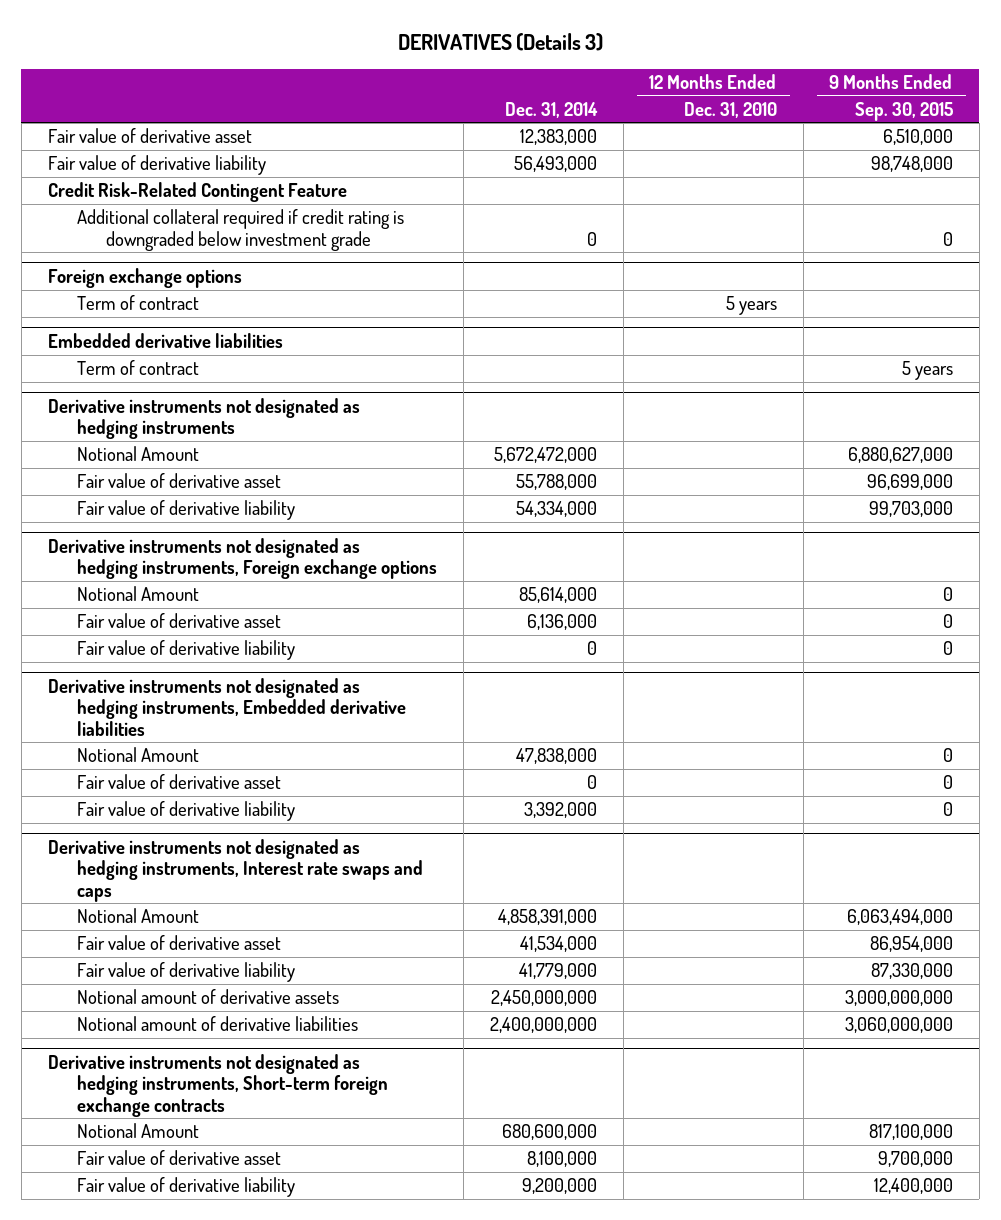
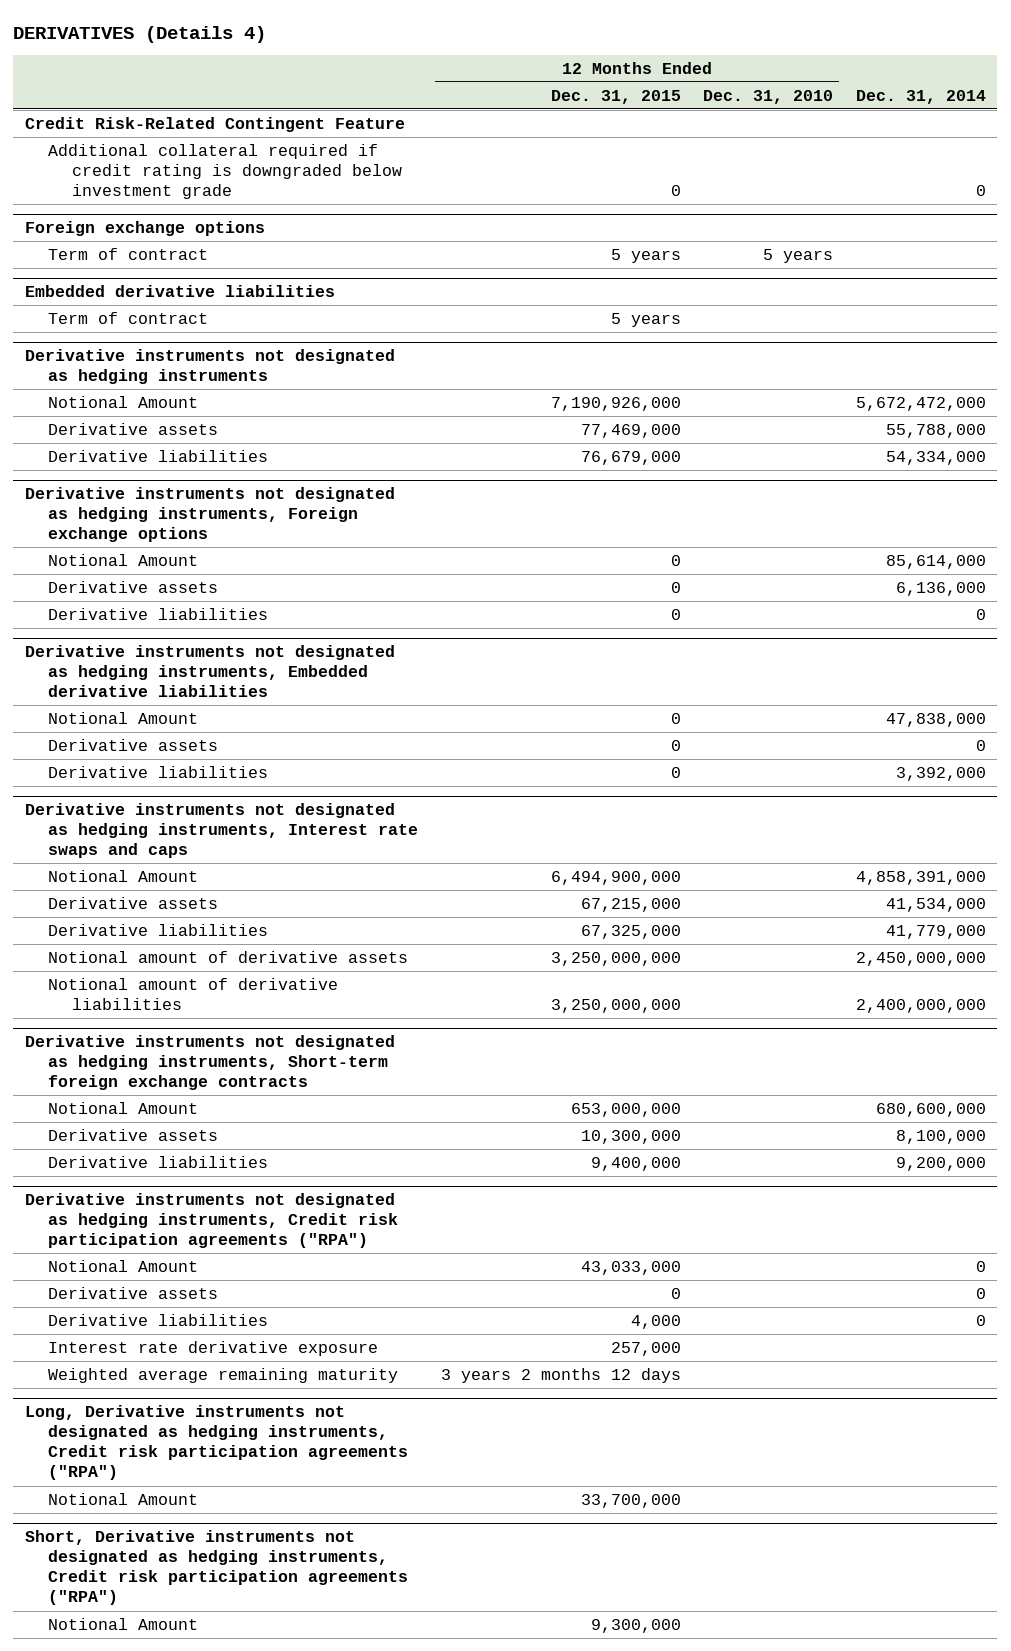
- DERIVATIVES (Details 3)
+ DERIVATIVES (Details 4)
- | Dec. 31, 2014 | 12 Months Ended Dec. 31, 2010 | 9 Months Ended Sep. 30, 2015
+ | 12 Months Ended Dec. 31, 2015 | 12 Months Ended Dec. 31, 2010 | Dec. 31, 2014
- Fair value of derivative asset | 12,383,000 | | 6,510,000
- Fair value of derivative liability | 56,493,000 | | 98,748,000
@ Derivative instruments not designated as hedging instruments
- Fair value of derivative asset | 55,788,000 | | 96,699,000
- Fair value of derivative liability | 54,334,000 | | 99,703,000
+ Derivative assets | 77,469,000 | | 55,788,000
+ Derivative liabilities | 76,679,000 | | 54,334,000
@ Derivative instruments not designated as hedging instruments, Foreign exchange options
- Fair value of derivative asset | 6,136,000 | | 0
- Fair value of derivative liability | 0 | | 0
+ Derivative assets | 0 | | 6,136,000
+ Derivative liabilities | 0 | | 0
@ Derivative instruments not designated as hedging instruments, Embedded derivative liabilities
- Fair value of derivative asset | 0 | | 0
- Fair value of derivative liability | 3,392,000 | | 0
+ Derivative assets | 0 | | 0
+ Derivative liabilities | 0 | | 3,392,000
@ Derivative instruments not designated as hedging instruments, Interest rate swaps and caps
- Fair value of derivative asset | 41,534,000 | | 86,954,000
- Fair value of derivative liability | 41,779,000 | | 87,330,000
+ Derivative assets | 67,215,000 | | 41,534,000
+ Derivative liabilities | 67,325,000 | | 41,779,000
@ Derivative instruments not designated as hedging instruments, Short-term foreign exchange contracts
- Fair value of derivative asset | 8,100,000 | | 9,700,000
- Fair value of derivative liability | 9,200,000 | | 12,400,000
+ Derivative assets | 10,300,000 | | 8,100,000
+ Derivative liabilities | 9,400,000 | | 9,200,000
+ Derivative instruments not designated as hedging instruments, Credit risk participation agreements ("RPA")
+ Notional Amount | 43,033,000 | | 0
+ Derivative assets | 0 | | 0
+ Derivative liabilities | 4,000 | | 0
+ Interest rate derivative exposure | 257,000 | |
+ Weighted average remaining maturity | 3 years 2 months 12 days | |
+ Long, Derivative instruments not designated as hedging instruments, Credit risk participation agreements ("RPA")
+ Notional Amount | 33,700,000 | |
+ Short, Derivative instruments not designated as hedging instruments, Credit risk participation agreements ("RPA")
+ Notional Amount | 9,300,000 | |

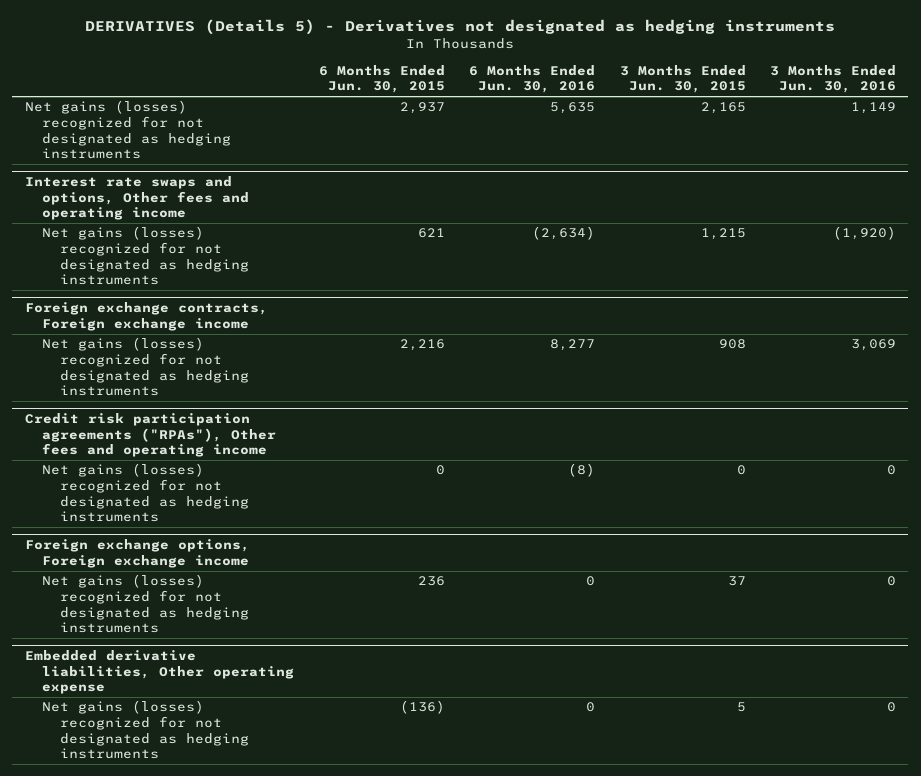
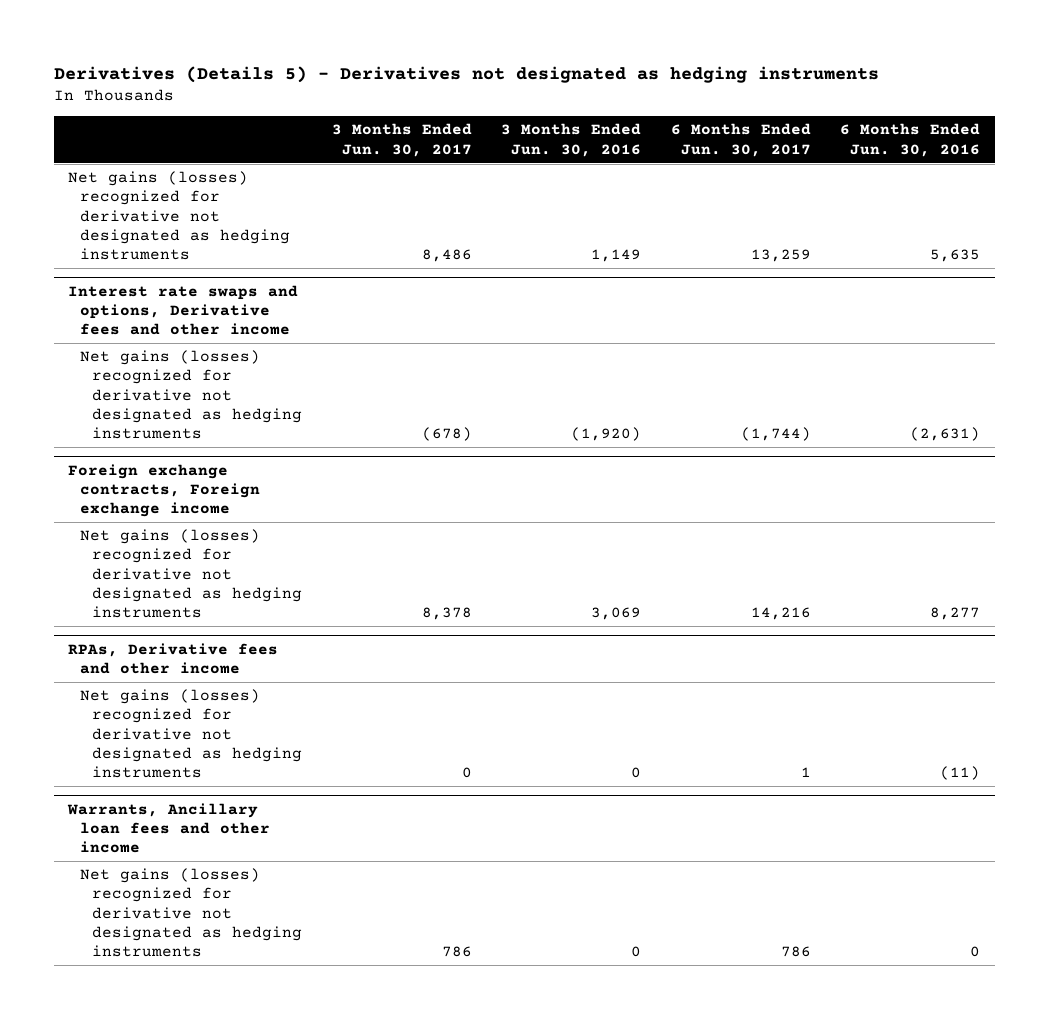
- DERIVATIVES (Details 5) - Derivatives not designated as hedging instruments
+ Derivatives (Details 5) - Derivatives not designated as hedging instruments
- | 6 Months Ended Jun. 30, 2015 | 6 Months Ended Jun. 30, 2016 | 3 Months Ended Jun. 30, 2015 | 3 Months Ended Jun. 30, 2016
+ | 3 Months Ended Jun. 30, 2017 | 3 Months Ended Jun. 30, 2016 | 6 Months Ended Jun. 30, 2017 | 6 Months Ended Jun. 30, 2016
- Net gains (losses) recognized for not designated as hedging instruments | 2,937 | 5,635 | 2,165 | 1,149
- Interest rate swaps and options, Other fees and operating income
- Net gains (losses) recognized for not designated as hedging instruments | 621 | (2,634) | 1,215 | (1,920)
+ Net gains (losses) recognized for derivative not designated as hedging instruments | 8,486 | 1,149 | 13,259 | 5,635
+ Interest rate swaps and options, Derivative fees and other income
+ Net gains (losses) recognized for derivative not designated as hedging instruments | (678) | (1,920) | (1,744) | (2,631)
@ Foreign exchange contracts, Foreign exchange income
- Net gains (losses) recognized for not designated as hedging instruments | 2,216 | 8,277 | 908 | 3,069
- Credit risk participation agreements ("RPAs"), Other fees and operating income
- Net gains (losses) recognized for not designated as hedging instruments | 0 | (8) | 0 | 0
- Foreign exchange options, Foreign exchange income
- Net gains (losses) recognized for not designated as hedging instruments | 236 | 0 | 37 | 0
- Embedded derivative liabilities, Other operating expense
- Net gains (losses) recognized for not designated as hedging instruments | (136) | 0 | 5 | 0
@ Foreign exchange contracts, Foreign exchange income
+ Net gains (losses) recognized for derivative not designated as hedging instruments | 8,378 | 3,069 | 14,216 | 8,277
+ RPAs, Derivative fees and other income
+ Net gains (losses) recognized for derivative not designated as hedging instruments | 0 | 0 | 1 | (11)
+ Warrants, Ancillary loan fees and other income
+ Net gains (losses) recognized for derivative not designated as hedging instruments | 786 | 0 | 786 | 0

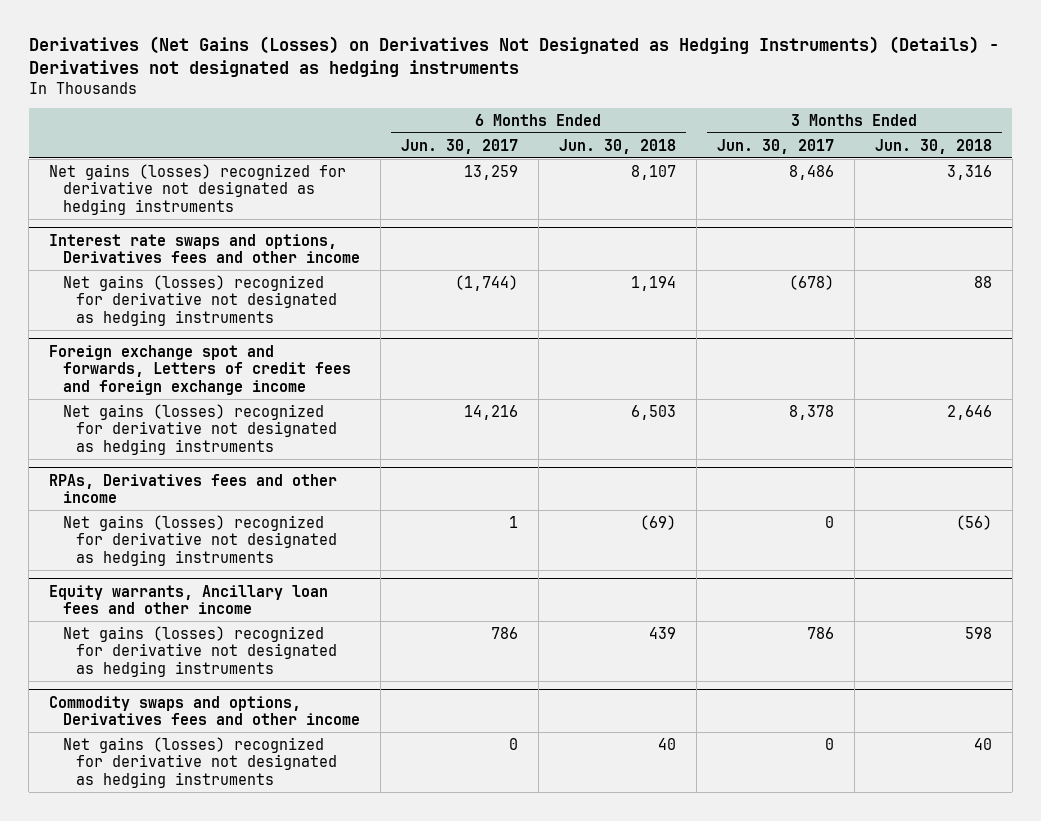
- Derivatives (Details 5) - Derivatives not designated as hedging instruments
+ Derivatives (Net Gains (Losses) on Derivatives Not Designated as Hedging Instruments) (Details) - Derivatives not designated as hedging instruments
- | 3 Months Ended Jun. 30, 2017 | 3 Months Ended Jun. 30, 2016 | 6 Months Ended Jun. 30, 2017 | 6 Months Ended Jun. 30, 2016
+ | 6 Months Ended Jun. 30, 2017 | 6 Months Ended Jun. 30, 2018 | 3 Months Ended Jun. 30, 2017 | 3 Months Ended Jun. 30, 2018
- Interest rate swaps and options, Derivative fees and other income
+ Interest rate swaps and options, Derivatives fees and other income
- Foreign exchange contracts, Foreign exchange income
+ Foreign exchange spot and forwards, Letters of credit fees and foreign exchange income
- RPAs, Derivative fees and other income
+ RPAs, Derivatives fees and other income
- Warrants, Ancillary loan fees and other income
+ Equity warrants, Ancillary loan fees and other income
+ Commodity swaps and options, Derivatives fees and other income
+ Net gains (losses) recognized for derivative not designated as hedging instruments | 0 | 40 | 0 | 40

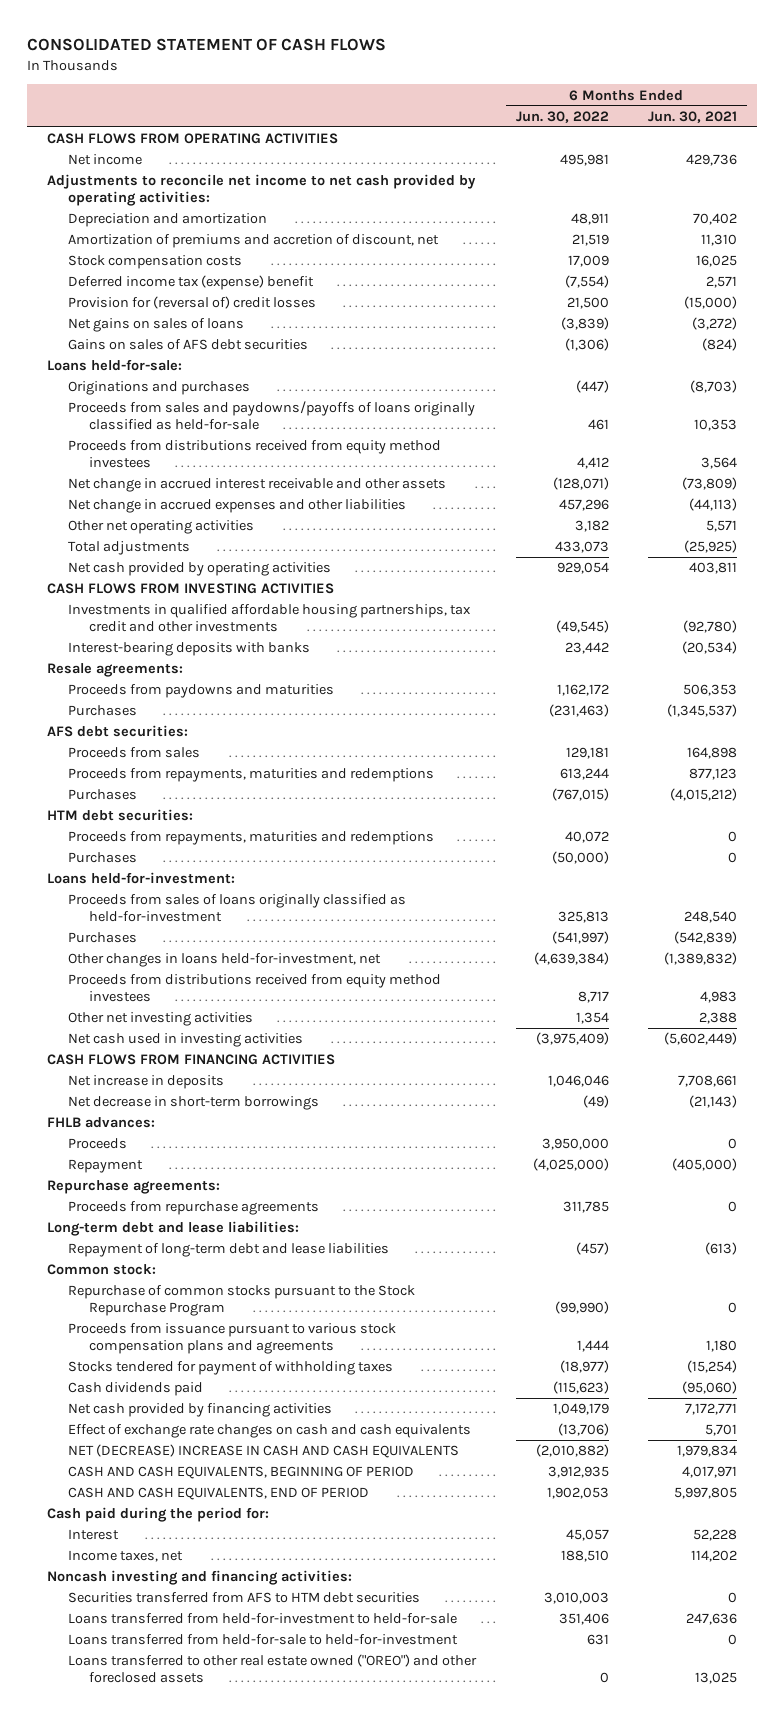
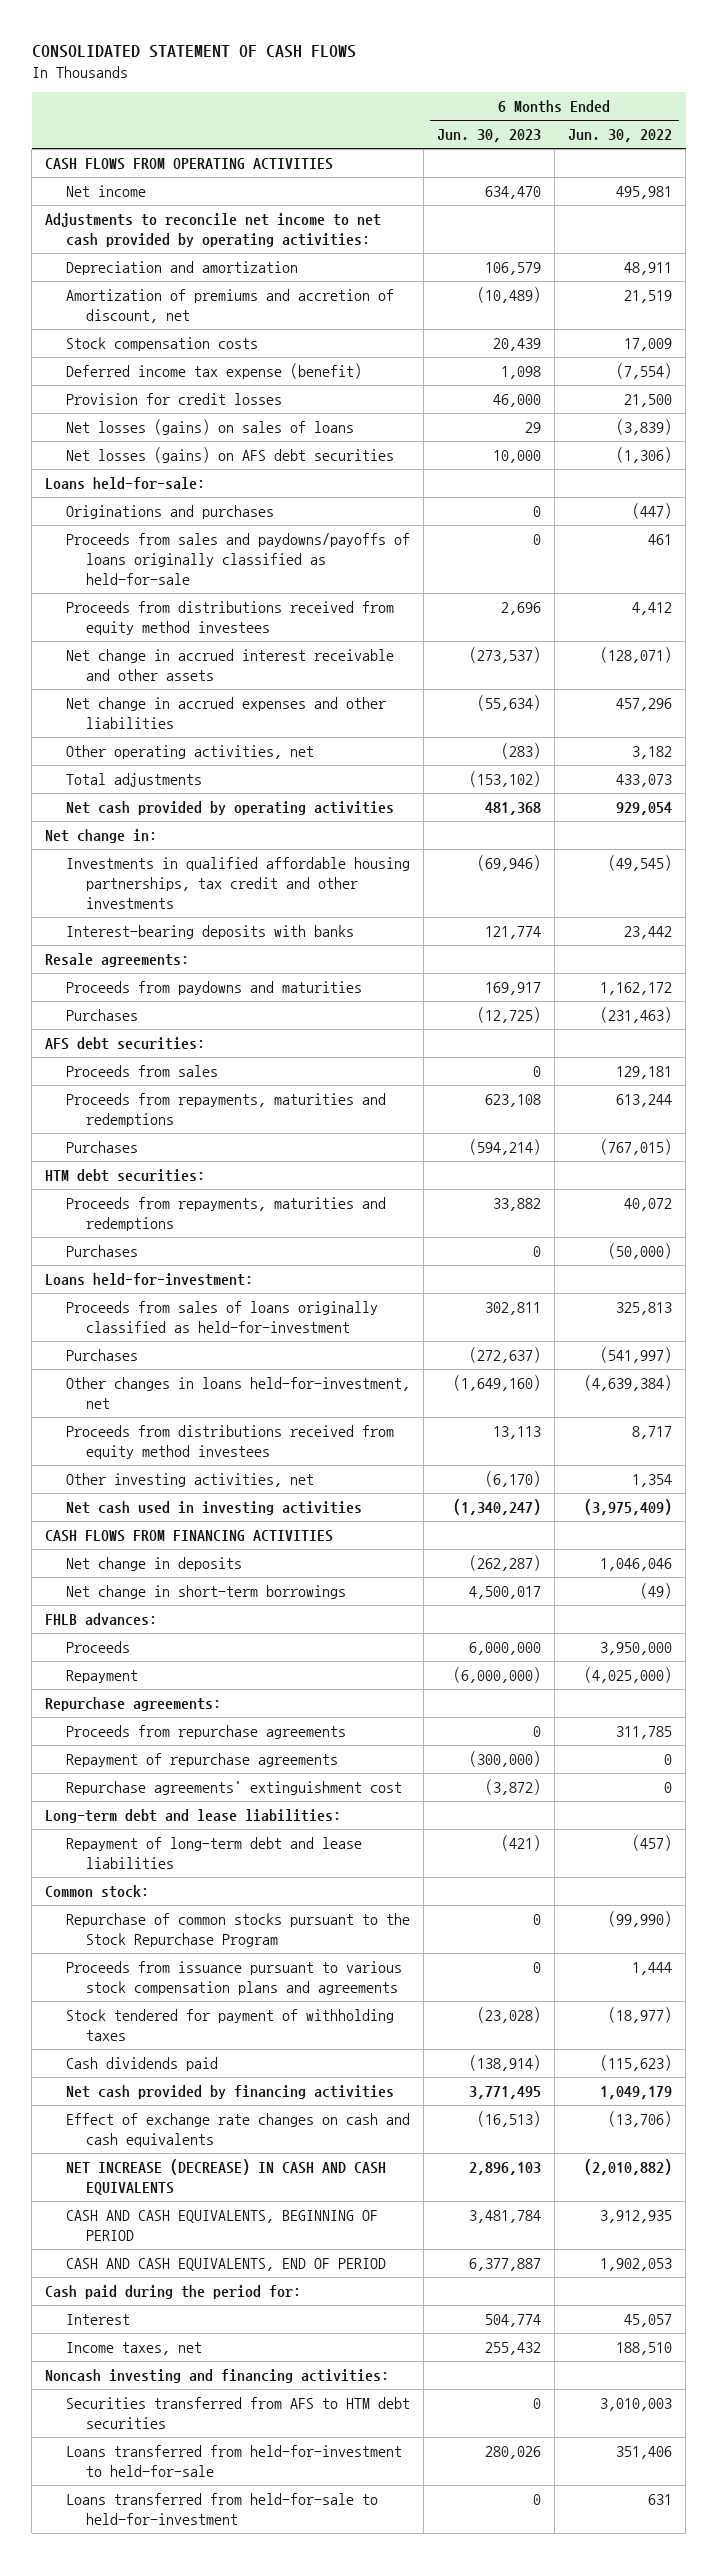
- | 6 Months Ended Jun. 30, 2022 | 6 Months Ended Jun. 30, 2021
+ | 6 Months Ended Jun. 30, 2023 | 6 Months Ended Jun. 30, 2022
- Deferred income tax (expense) benefit | (7,554) | 2,571
- Provision for (reversal of) credit losses | 21,500 | (15,000)
- Net gains on sales of loans | (3,839) | (3,272)
- Gains on sales of AFS debt securities | (1,306) | (824)
+ Deferred income tax expense (benefit) | 1,098 | (7,554)
+ Provision for credit losses | 46,000 | 21,500
+ Net losses (gains) on sales of loans | 29 | (3,839)
+ Net losses (gains) on AFS debt securities | 10,000 | (1,306)
- Other net operating activities | 3,182 | 5,571
+ Other operating activities, net | (283) | 3,182
- CASH FLOWS FROM INVESTING ACTIVITIES
+ Net change in:
- Other net investing activities | 1,354 | 2,388
+ Other investing activities, net | (6,170) | 1,354
- Net increase in deposits | 1,046,046 | 7,708,661
- Net decrease in short-term borrowings | (49) | (21,143)
+ Net change in deposits | (262,287) | 1,046,046
+ Net change in short-term borrowings | 4,500,017 | (49)
+ Repayment of repurchase agreements | (300,000) | 0
+ Repurchase agreements' extinguishment cost | (3,872) | 0
- Stocks tendered for payment of withholding taxes | (18,977) | (15,254)
+ Stock tendered for payment of withholding taxes | (23,028) | (18,977)
- NET (DECREASE) INCREASE IN CASH AND CASH EQUIVALENTS | (2,010,882) | 1,979,834
+ NET INCREASE (DECREASE) IN CASH AND CASH EQUIVALENTS | 2,896,103 | (2,010,882)
- Loans transferred to other real estate owned ("OREO") and other foreclosed assets | 0 | 13,025

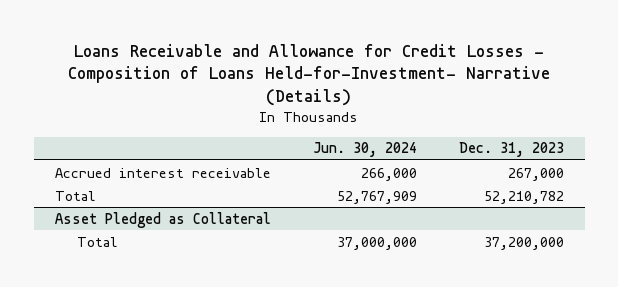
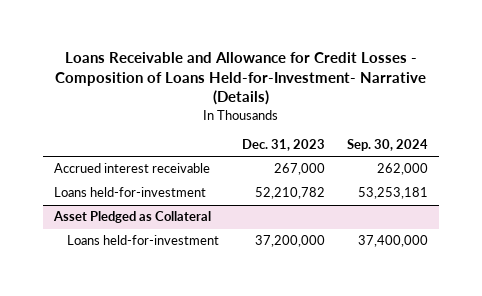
- | Jun. 30, 2024 | Dec. 31, 2023
+ | Dec. 31, 2023 | Sep. 30, 2024
- Total | 52,767,909 | 52,210,782
+ Loans held-for-investment | 52,210,782 | 53,253,181
@ Asset Pledged as Collateral
- Total | 37,000,000 | 37,200,000
+ Loans held-for-investment | 37,200,000 | 37,400,000

